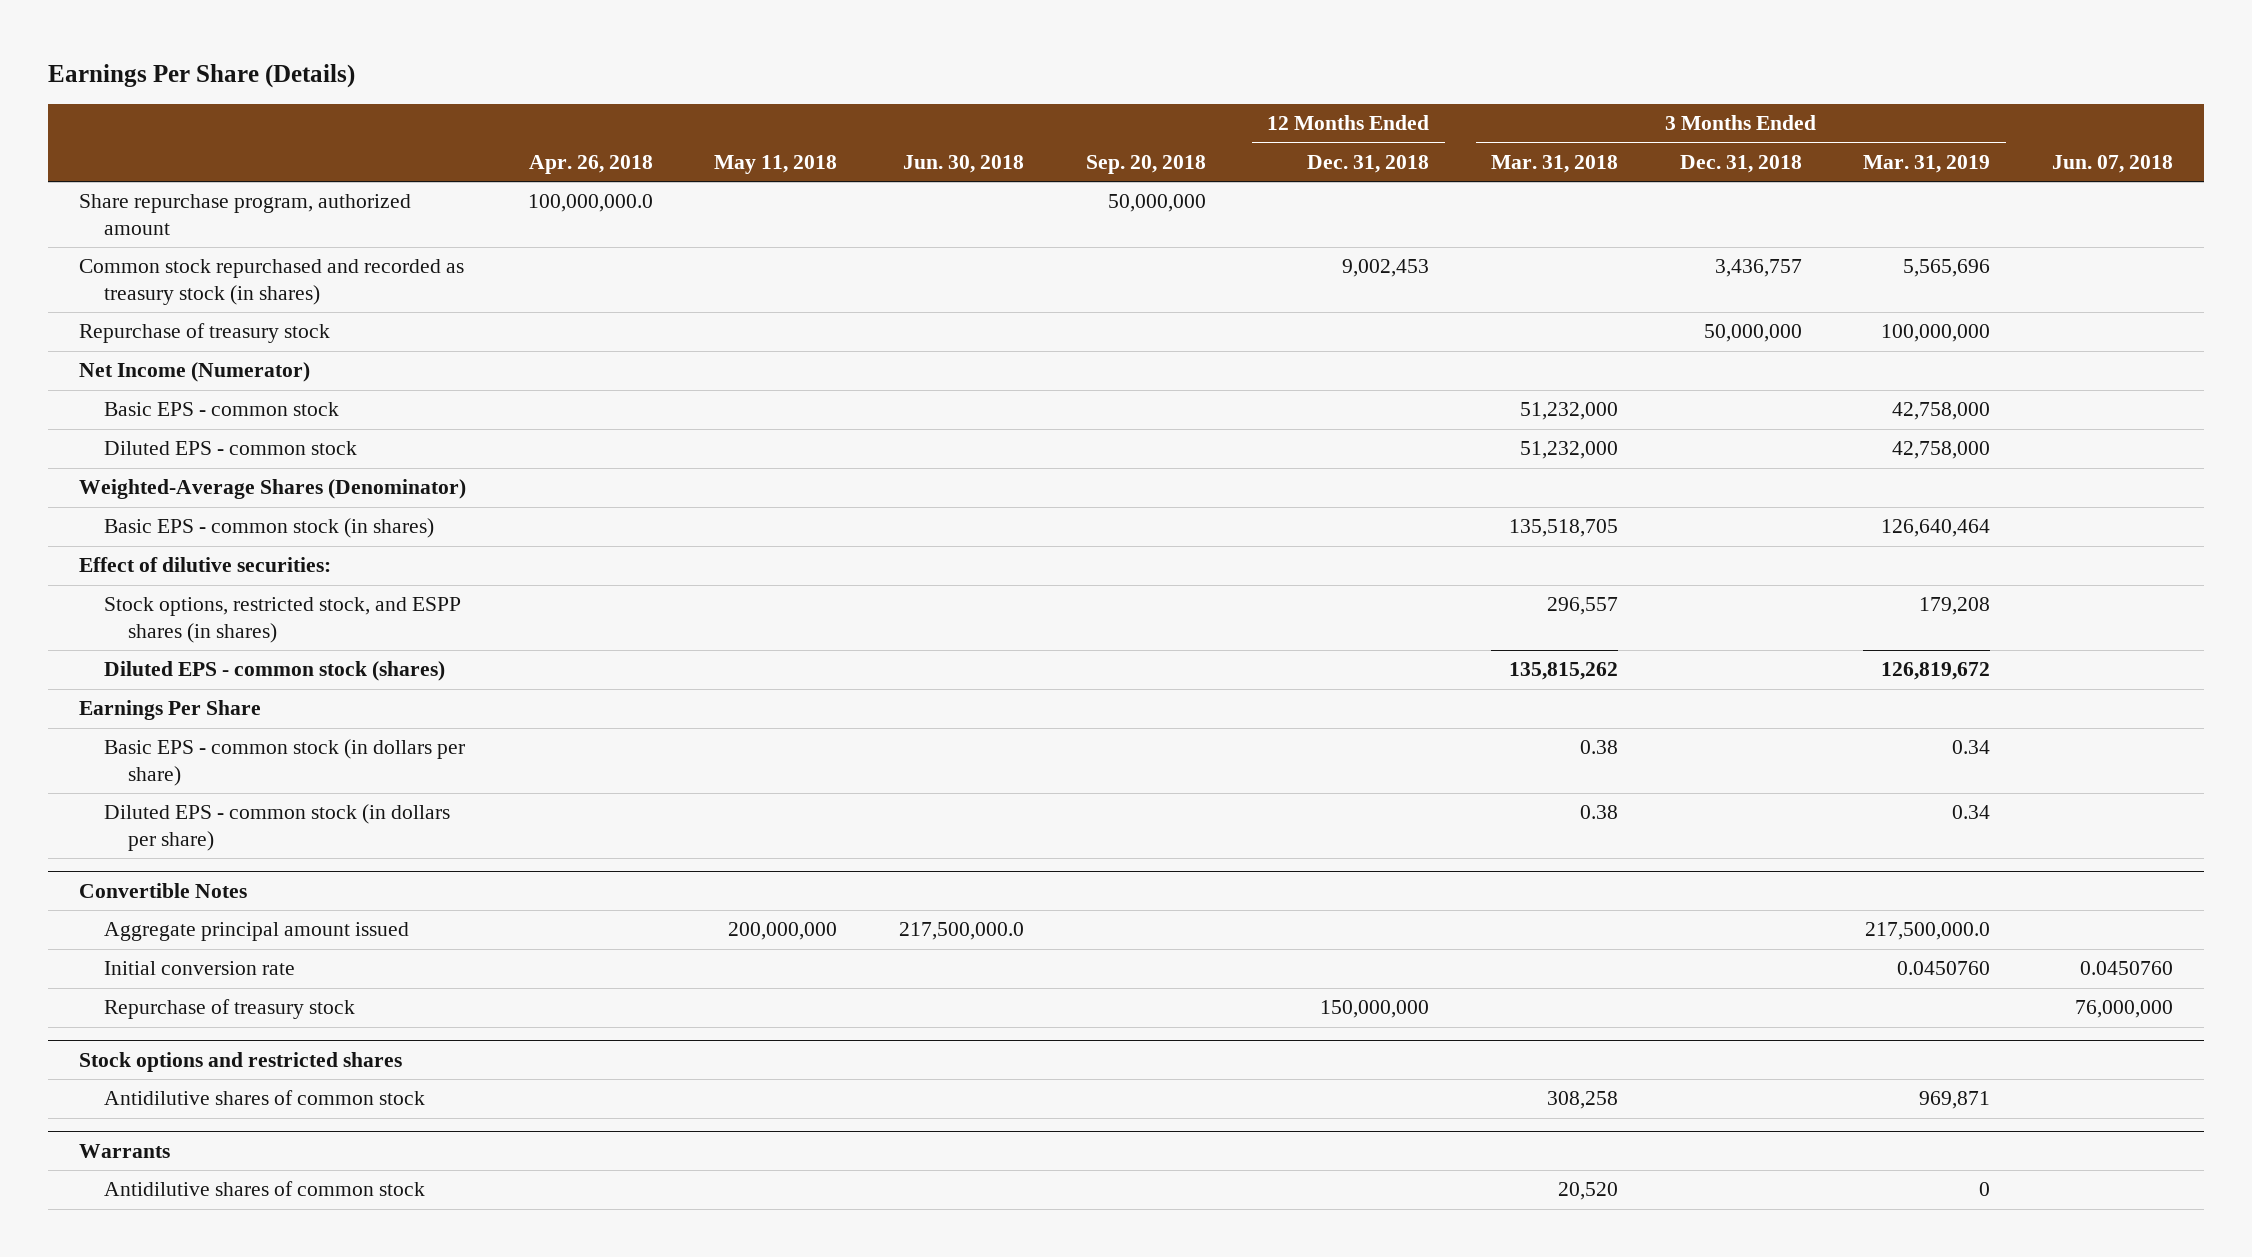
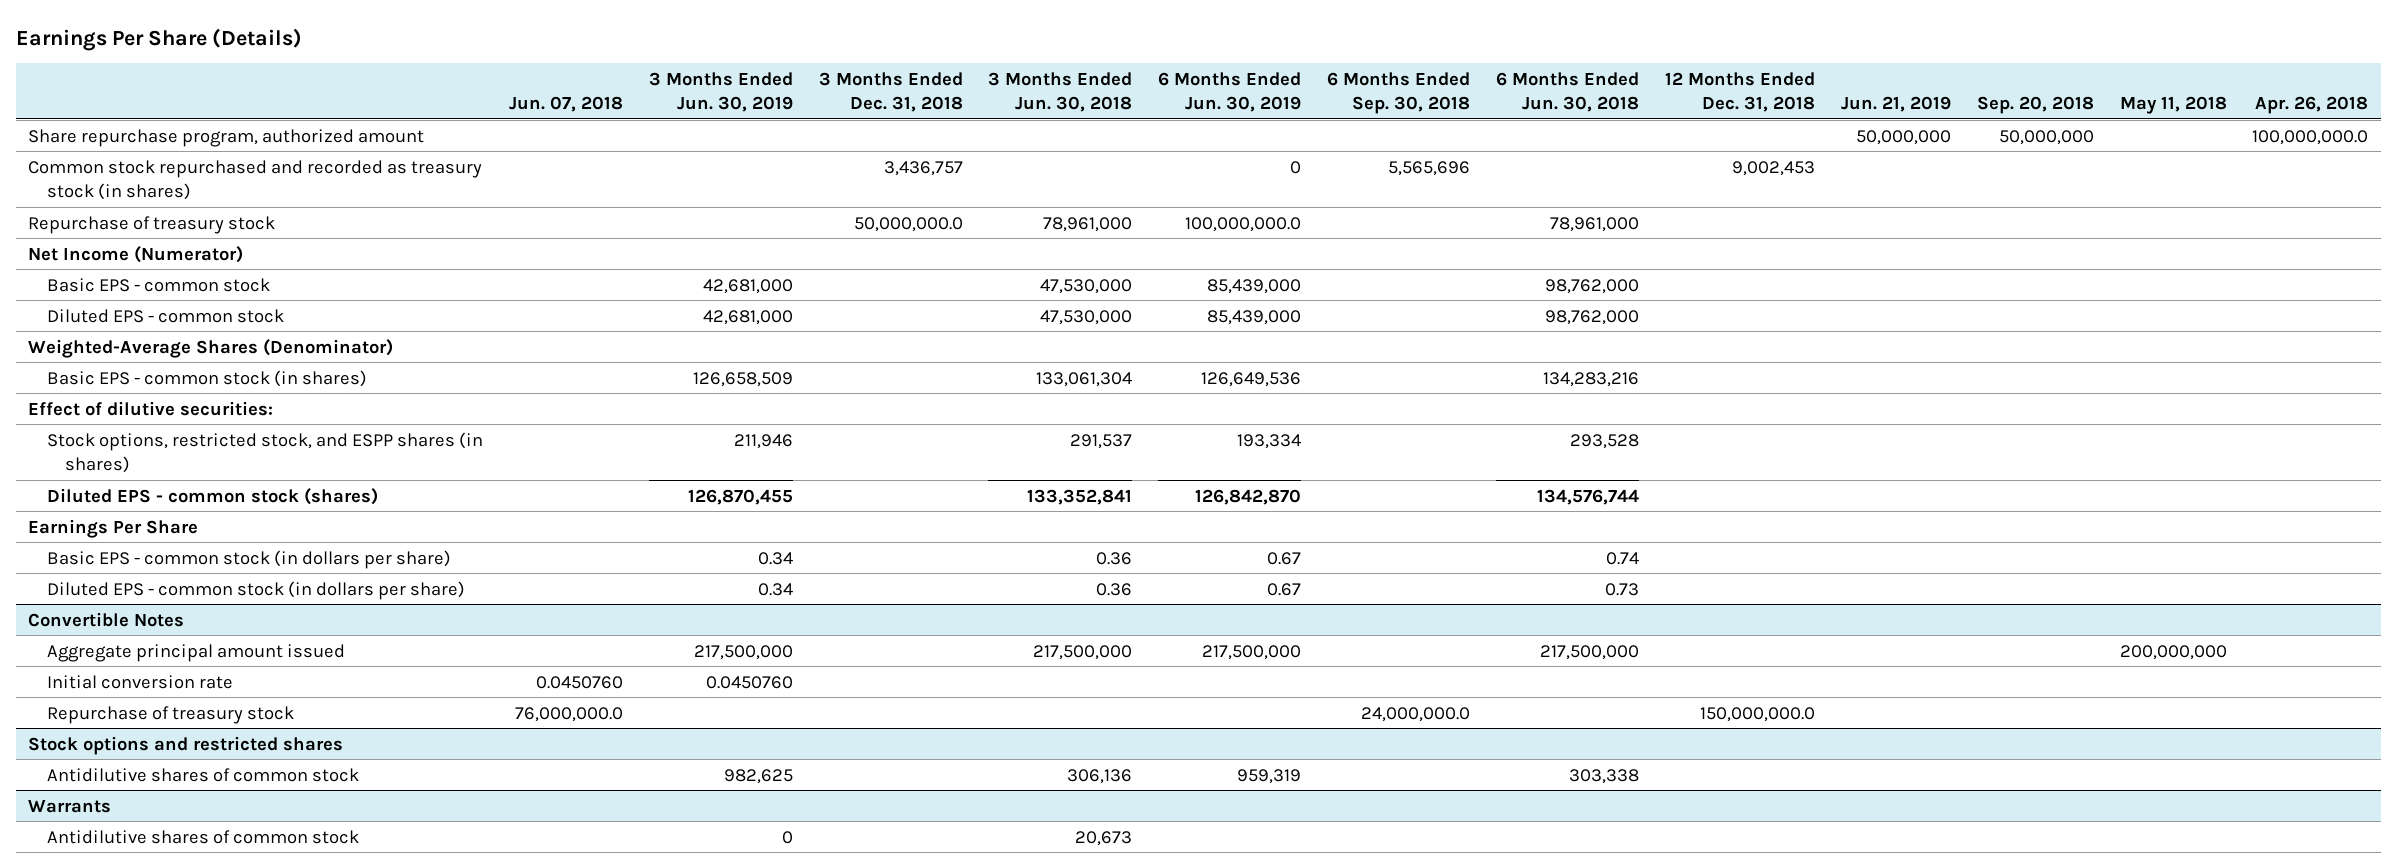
- | Apr. 26, 2018 | May 11, 2018 | Jun. 30, 2018 | Sep. 20, 2018 | 12 Months Ended Dec. 31, 2018 | 3 Months Ended Mar. 31, 2018 | 3 Months Ended Dec. 31, 2018 | 3 Months Ended Mar. 31, 2019 | Jun. 07, 2018
+ | Jun. 07, 2018 | 3 Months Ended Jun. 30, 2019 | 3 Months Ended Dec. 31, 2018 | 3 Months Ended Jun. 30, 2018 | 6 Months Ended Jun. 30, 2019 | 6 Months Ended Sep. 30, 2018 | 6 Months Ended Jun. 30, 2018 | 12 Months Ended Dec. 31, 2018 | Jun. 21, 2019 | Sep. 20, 2018 | May 11, 2018 | Apr. 26, 2018
- Repurchase of treasury stock | | | | | | | 50,000,000 | 100,000,000 |
+ Repurchase of treasury stock | | | 50,000,000.0 | 78,961,000 | 100,000,000.0 | | 78,961,000 | | | | |
@ Convertible Notes
- Repurchase of treasury stock | | | | | 150,000,000 | | | | 76,000,000
+ Repurchase of treasury stock | 76,000,000.0 | | | | | 24,000,000.0 | | 150,000,000.0 | | | |

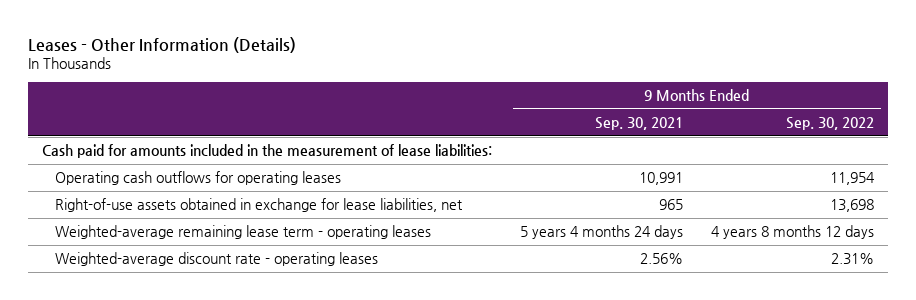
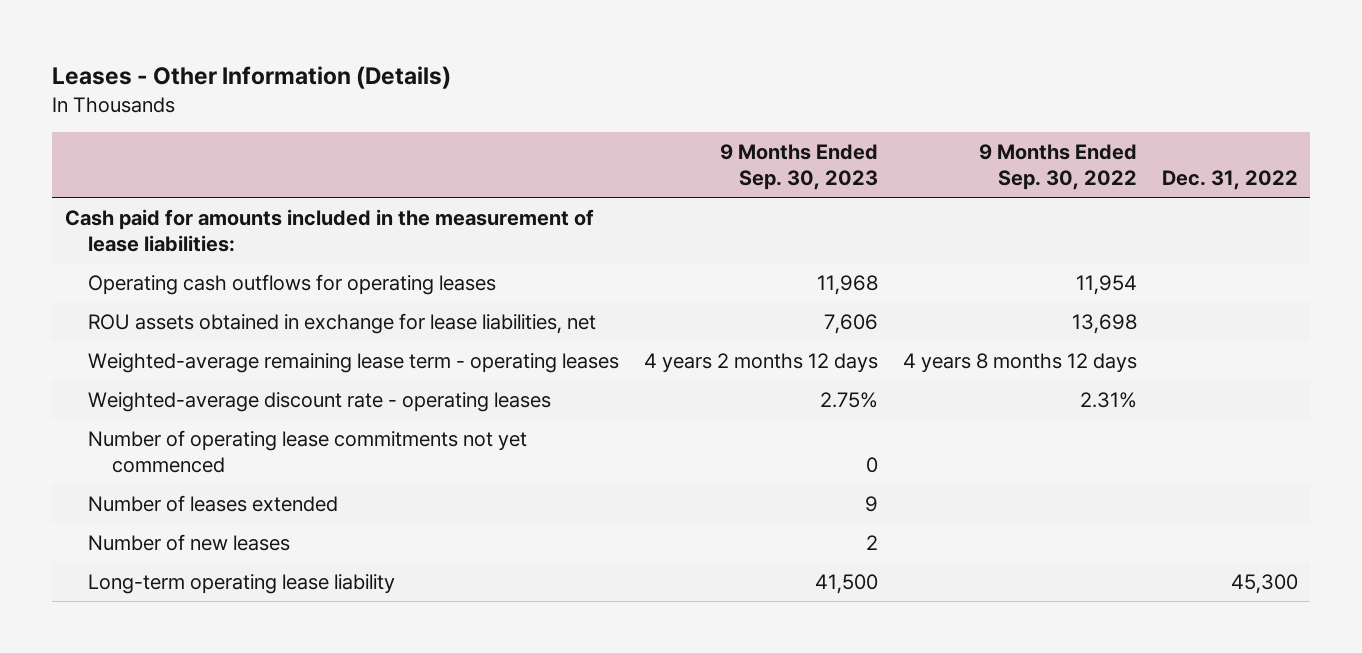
- | 9 Months Ended Sep. 30, 2021 | 9 Months Ended Sep. 30, 2022
+ | 9 Months Ended Sep. 30, 2023 | 9 Months Ended Sep. 30, 2022 | Dec. 31, 2022
- Right-of-use assets obtained in exchange for lease liabilities, net | 965 | 13,698
+ ROU assets obtained in exchange for lease liabilities, net | 7,606 | 13,698 |
+ Number of operating lease commitments not yet commenced | 0 | |
+ Number of leases extended | 9 | |
+ Number of new leases | 2 | |
+ Long-term operating lease liability | 41,500 | | 45,300

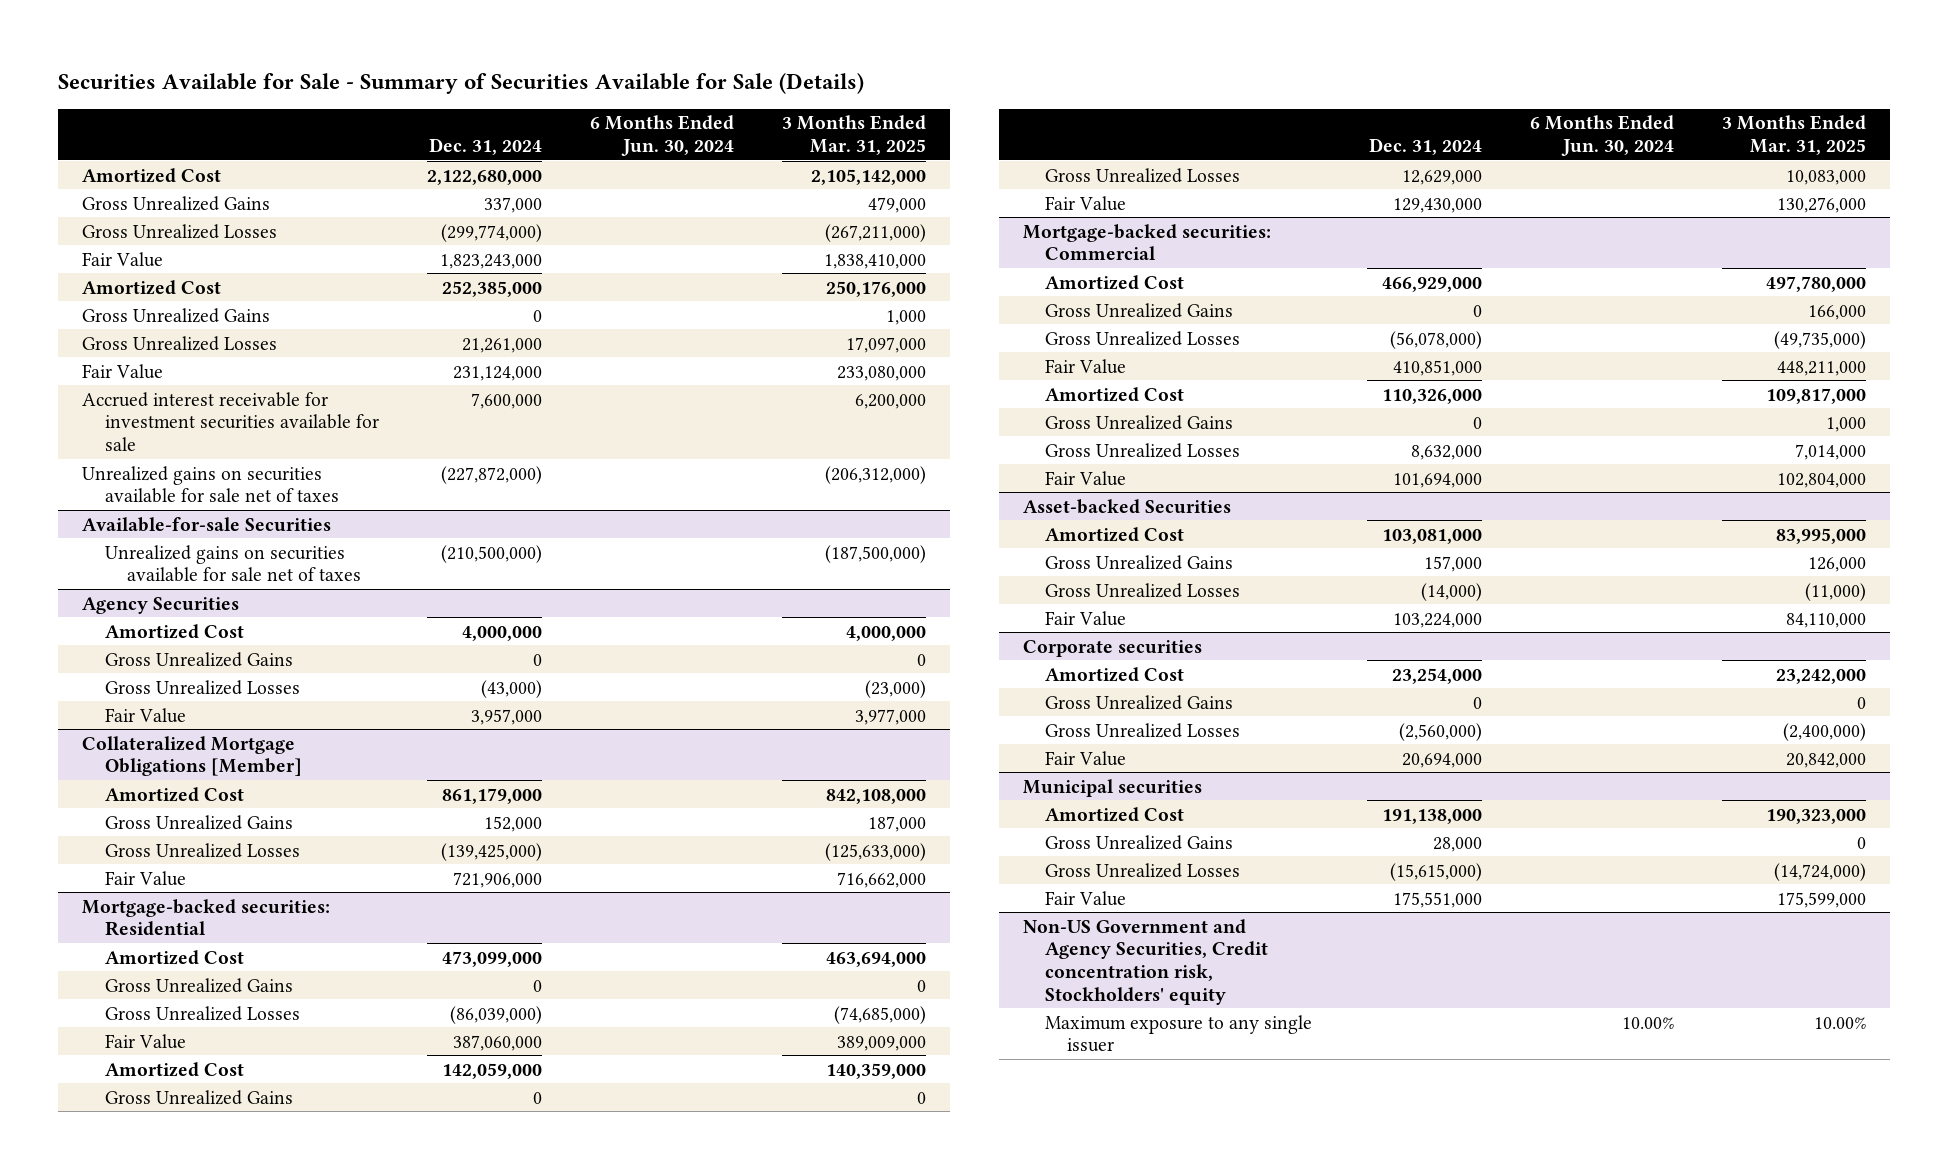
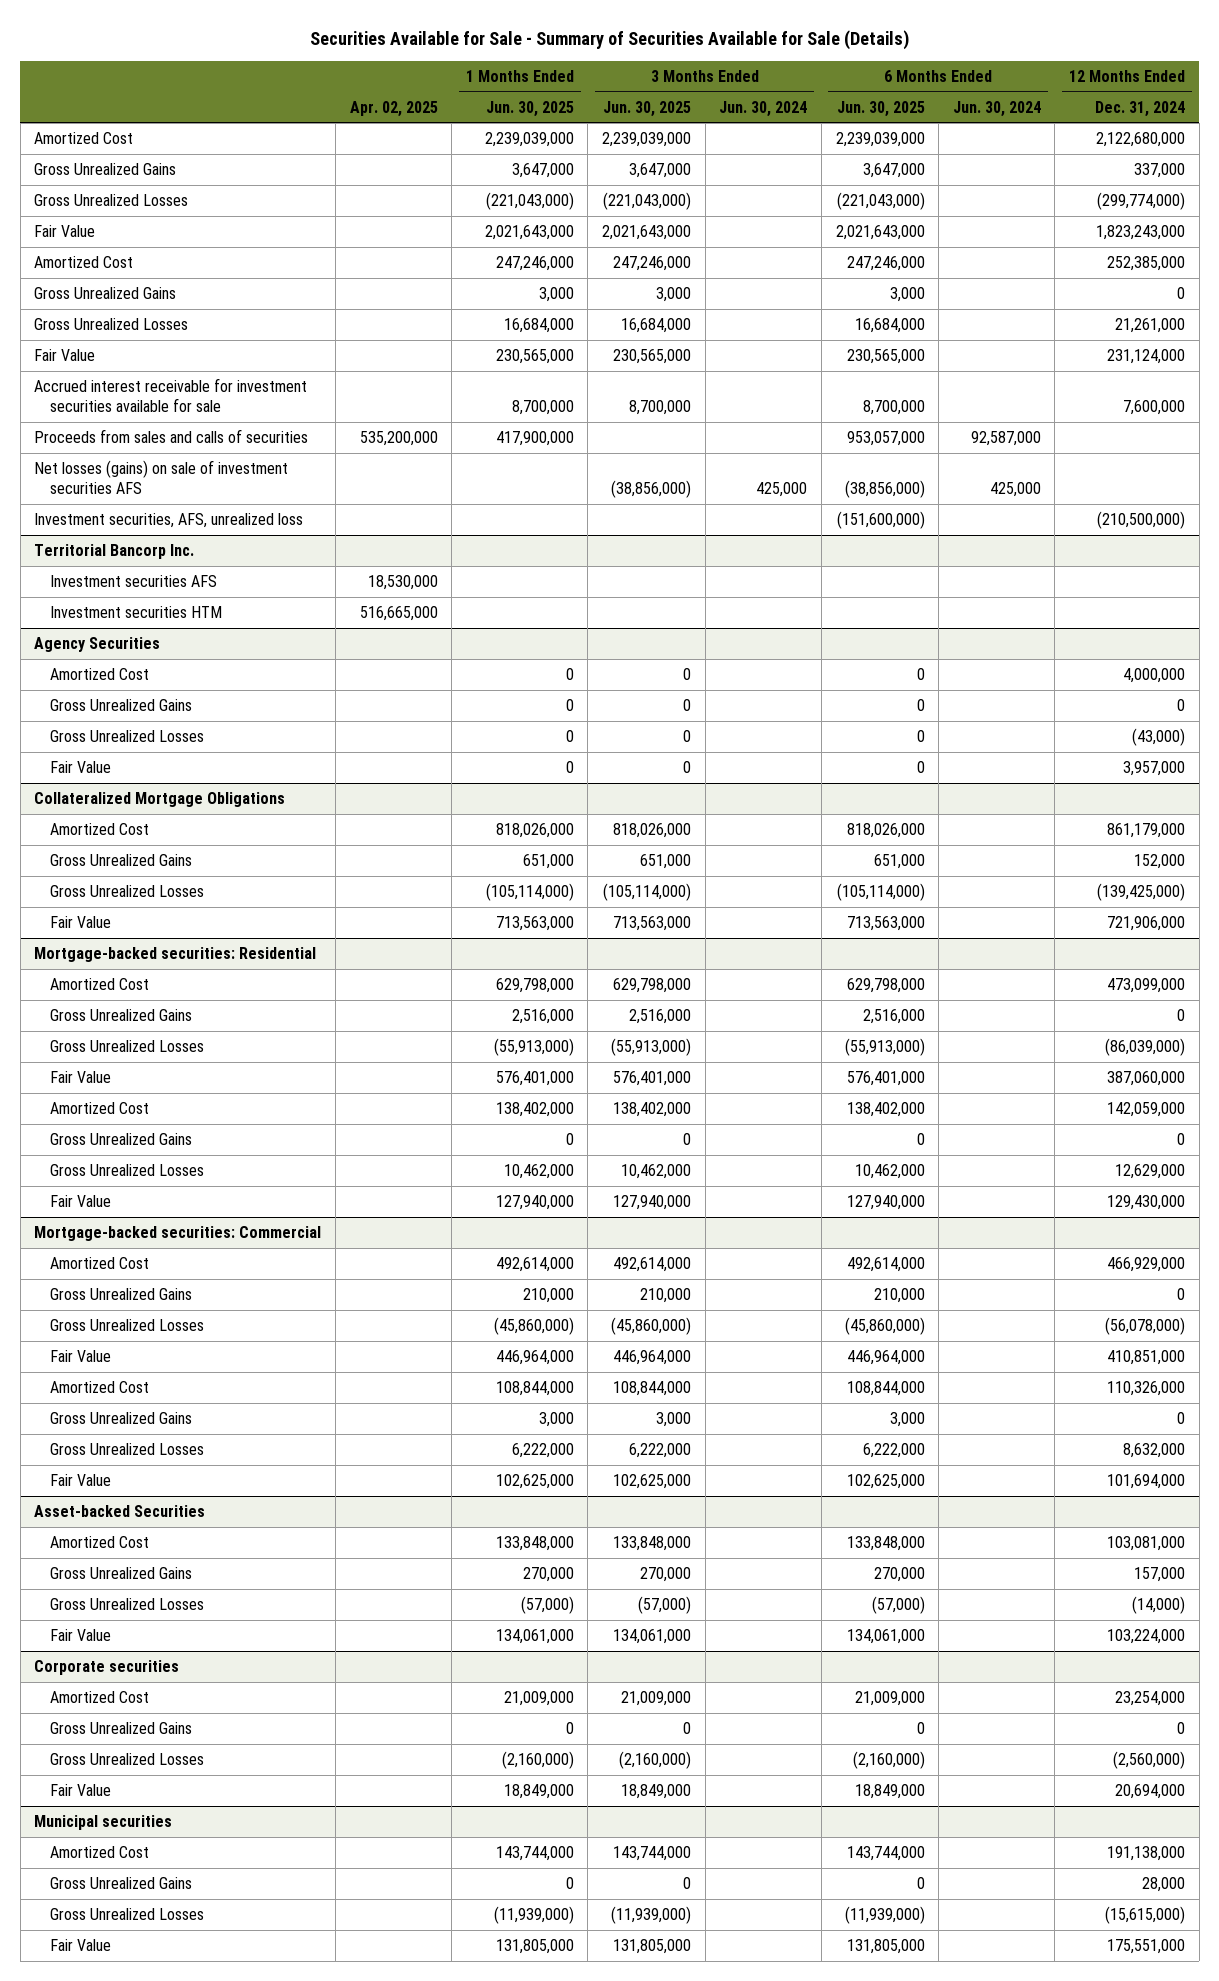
- | Dec. 31, 2024 | 6 Months Ended Jun. 30, 2024 | 3 Months Ended Mar. 31, 2025
+ | Apr. 02, 2025 | 1 Months Ended Jun. 30, 2025 | 3 Months Ended Jun. 30, 2025 | 3 Months Ended Jun. 30, 2024 | 6 Months Ended Jun. 30, 2025 | 6 Months Ended Jun. 30, 2024 | 12 Months Ended Dec. 31, 2024
- Unrealized gains on securities available for sale net of taxes | (227,872,000) | | (206,312,000)
- Available-for-sale Securities
- Unrealized gains on securities available for sale net of taxes | (210,500,000) | | (187,500,000)
+ Proceeds from sales and calls of securities | 535,200,000 | 417,900,000 | | | 953,057,000 | 92,587,000 |
+ Net losses (gains) on sale of investment securities AFS | | | (38,856,000) | 425,000 | (38,856,000) | 425,000 |
+ Investment securities, AFS, unrealized loss | | | | | (151,600,000) | | (210,500,000)
+ Territorial Bancorp Inc.
+ Investment securities AFS | 18,530,000 | | | | | |
+ Investment securities HTM | 516,665,000 | | | | | |
- Collateralized Mortgage Obligations [Member]
+ Collateralized Mortgage Obligations
- Non-US Government and Agency Securities, Credit concentration risk, Stockholders' equity
- Maximum exposure to any single issuer | | 10.00% | 10.00%

